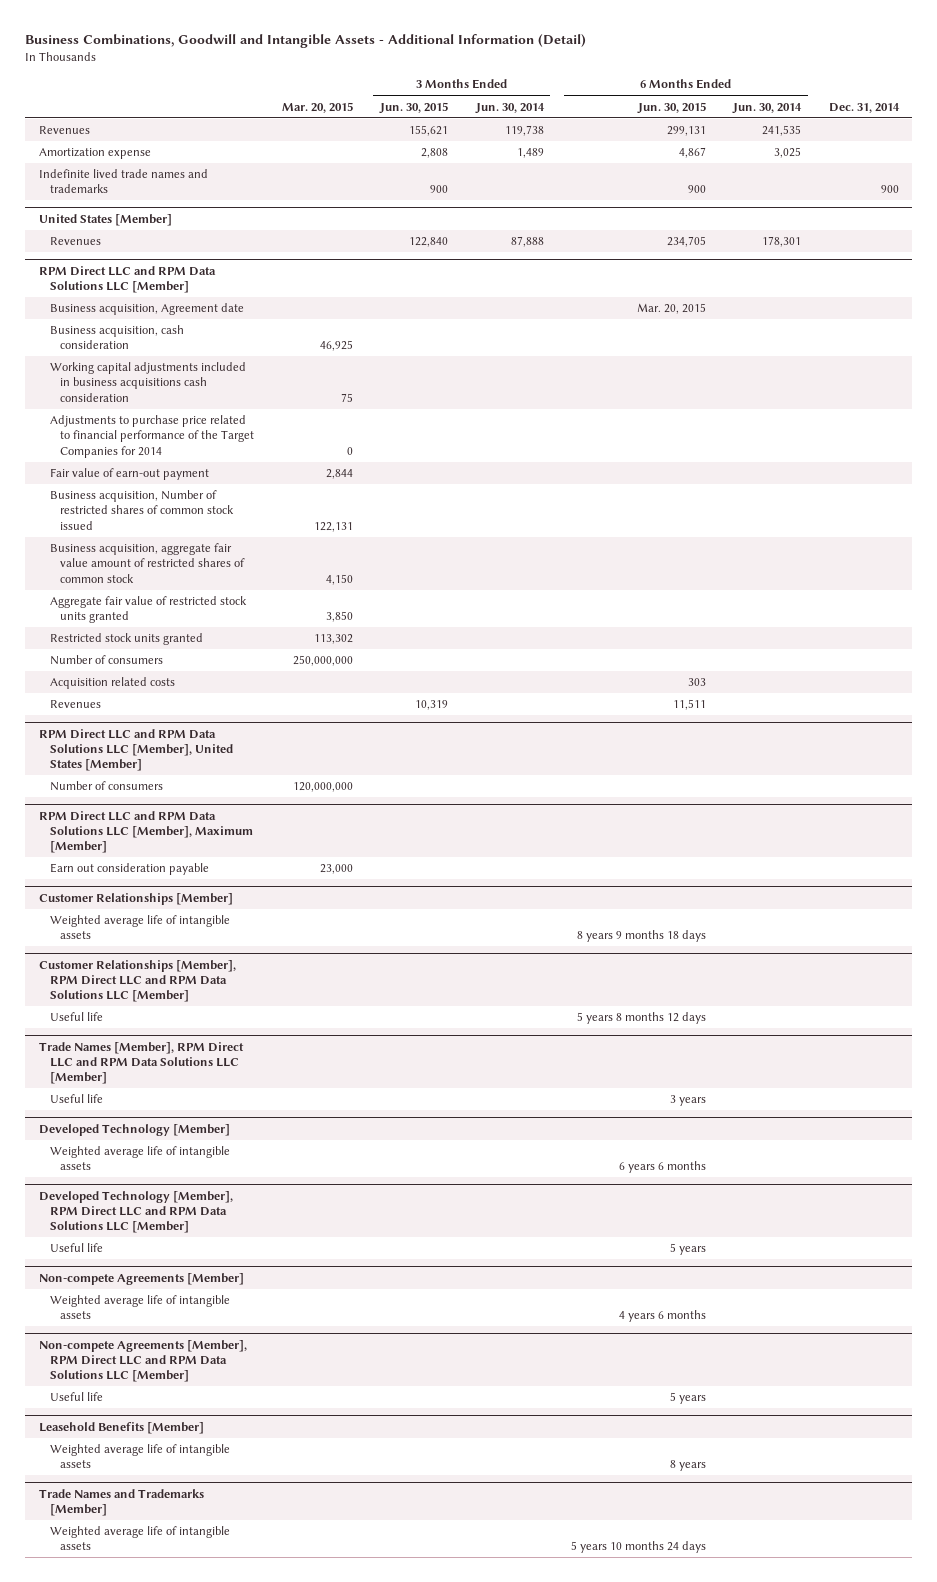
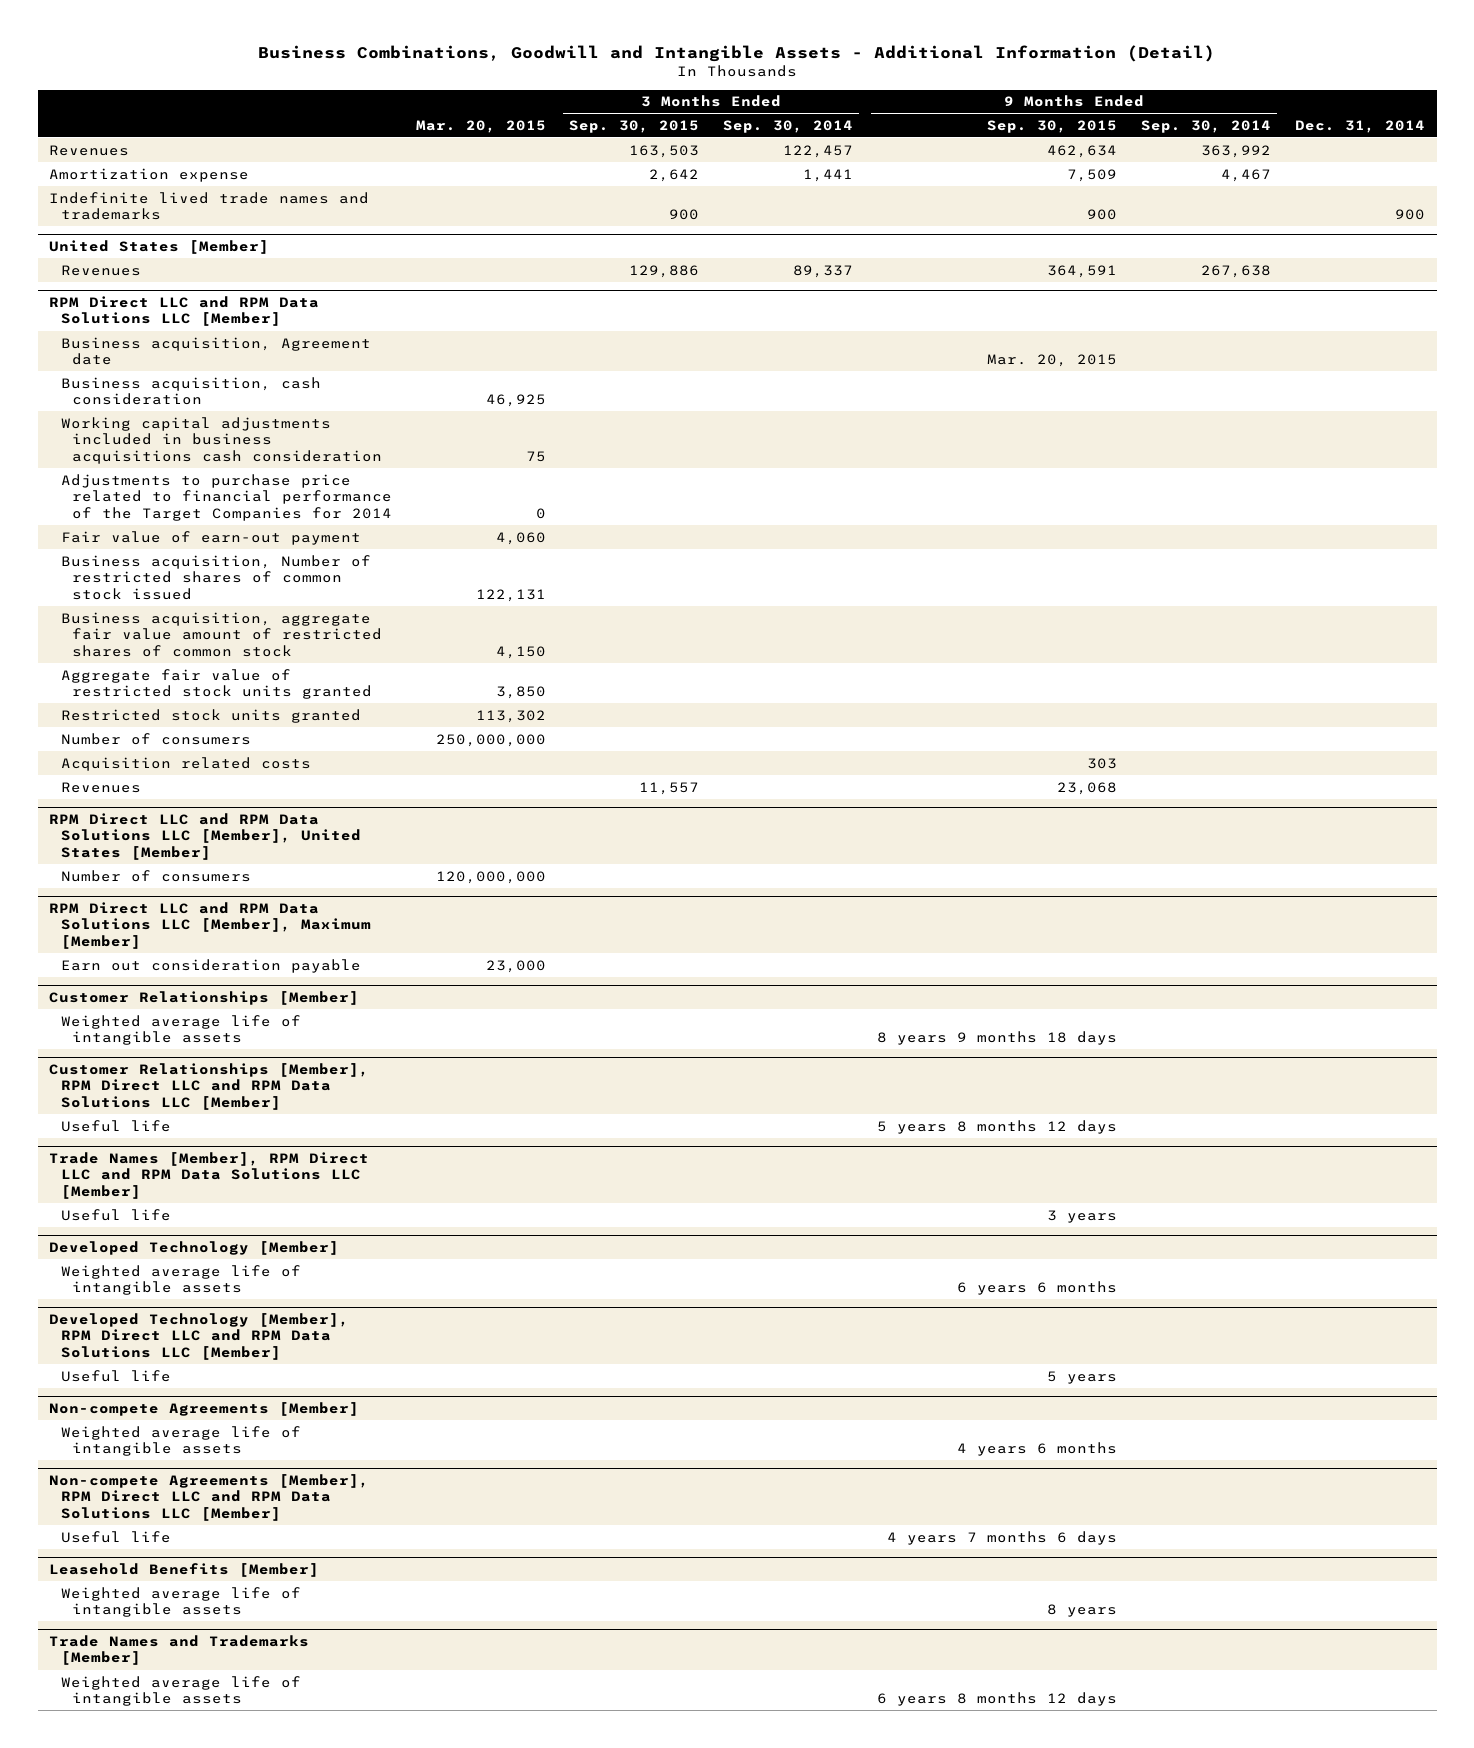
- | Mar. 20, 2015 | 3 Months Ended Jun. 30, 2015 | 3 Months Ended Jun. 30, 2014 | 6 Months Ended Jun. 30, 2015 | 6 Months Ended Jun. 30, 2014 | Dec. 31, 2014
+ | Mar. 20, 2015 | 3 Months Ended Sep. 30, 2015 | 3 Months Ended Sep. 30, 2014 | 9 Months Ended Sep. 30, 2015 | 9 Months Ended Sep. 30, 2014 | Dec. 31, 2014
@ RPM Direct LLC and RPM Data Solutions LLC [Member]
- Fair value of earn-out payment | 2,844 | | | | |
+ Fair value of earn-out payment | 4,060 | | | | |

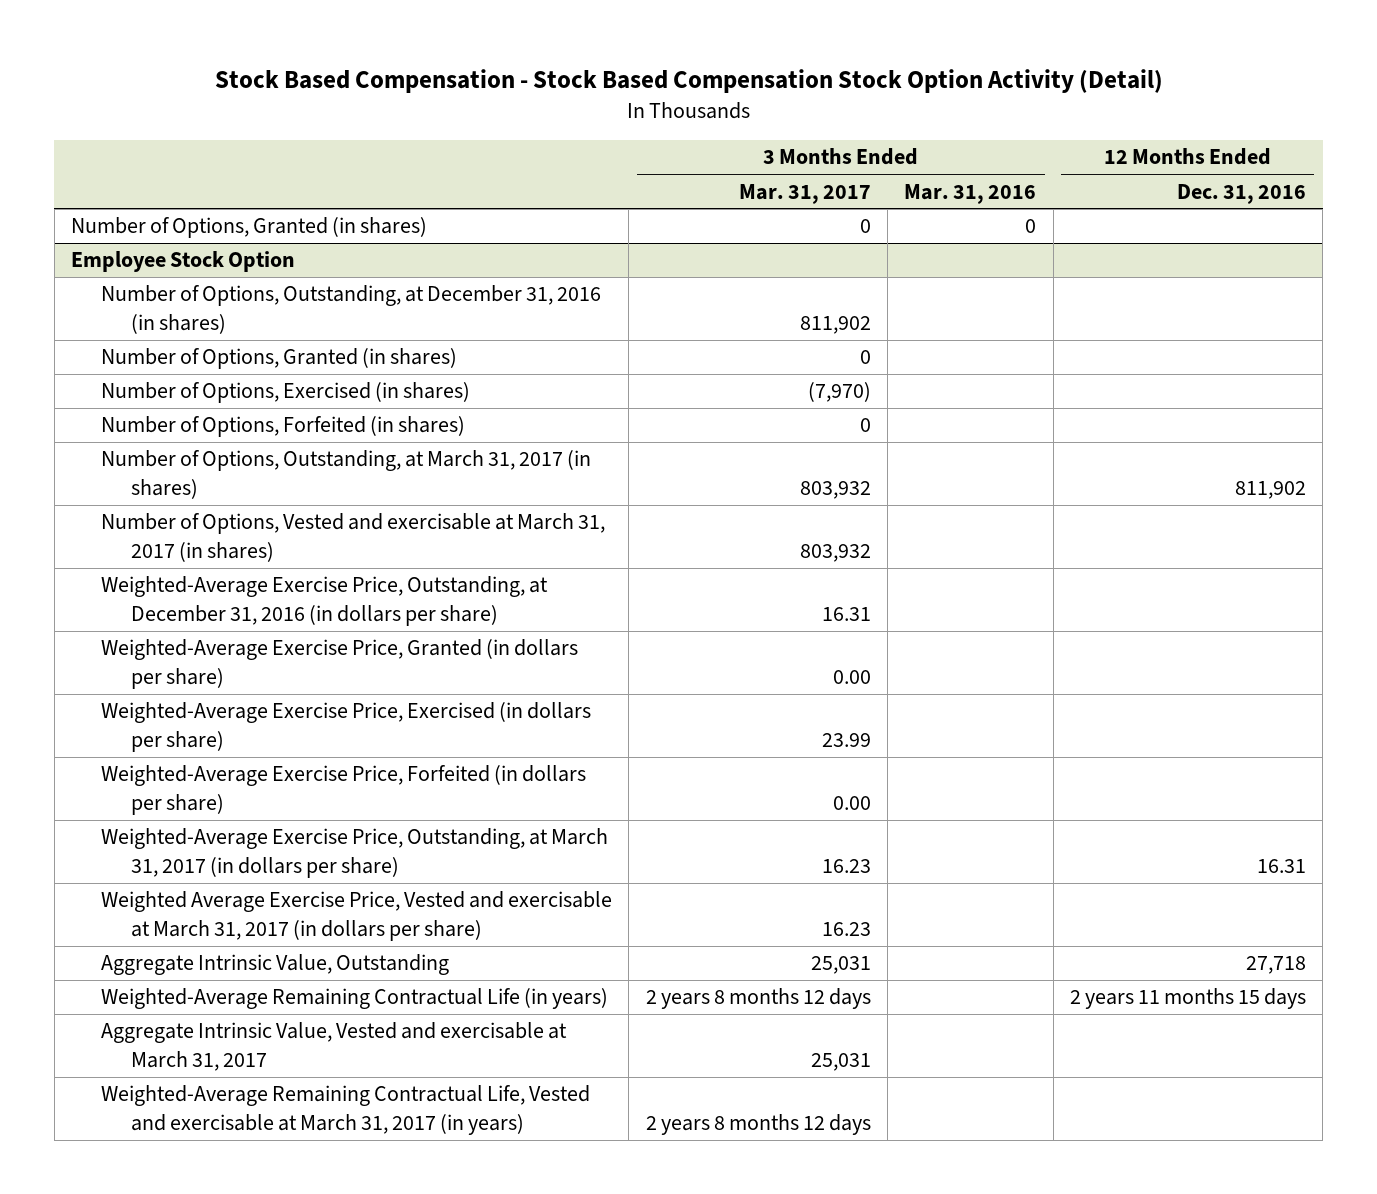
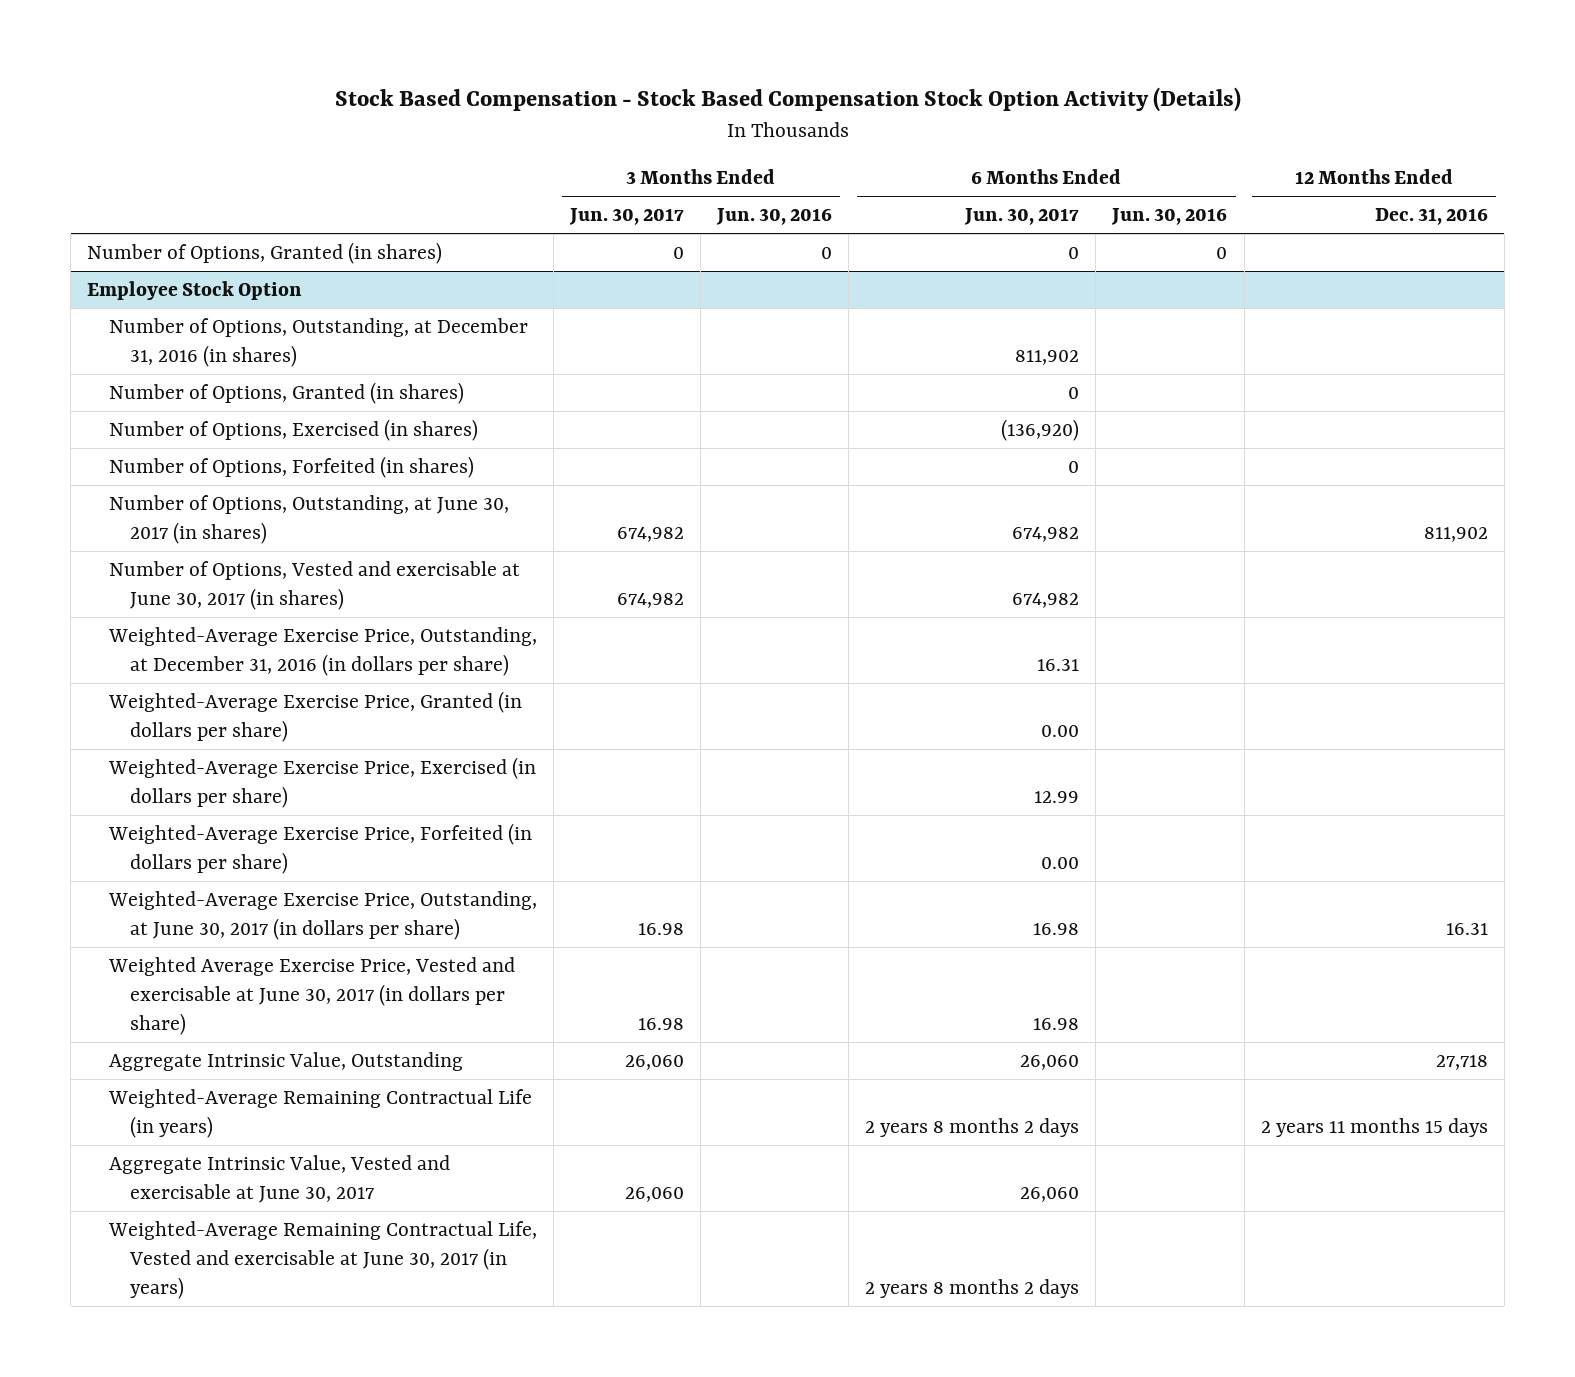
- Stock Based Compensation - Stock Based Compensation Stock Option Activity (Detail)
+ Stock Based Compensation - Stock Based Compensation Stock Option Activity (Details)
- | 3 Months Ended Mar. 31, 2017 | 3 Months Ended Mar. 31, 2016 | 12 Months Ended Dec. 31, 2016
+ | 3 Months Ended Jun. 30, 2017 | 3 Months Ended Jun. 30, 2016 | 6 Months Ended Jun. 30, 2017 | 6 Months Ended Jun. 30, 2016 | 12 Months Ended Dec. 31, 2016
@ Employee Stock Option
- Number of Options, Outstanding, at March 31, 2017 (in shares) | 803,932 | | 811,902
- Number of Options, Vested and exercisable at March 31, 2017 (in shares) | 803,932 | |
+ Number of Options, Outstanding, at June 30, 2017 (in shares) | 674,982 | | 674,982 | | 811,902
+ Number of Options, Vested and exercisable at June 30, 2017 (in shares) | 674,982 | | 674,982 | |
- Weighted-Average Exercise Price, Outstanding, at March 31, 2017 (in dollars per share) | 16.23 | | 16.31
- Weighted Average Exercise Price, Vested and exercisable at March 31, 2017 (in dollars per share) | 16.23 | |
+ Weighted-Average Exercise Price, Outstanding, at June 30, 2017 (in dollars per share) | 16.98 | | 16.98 | | 16.31
+ Weighted Average Exercise Price, Vested and exercisable at June 30, 2017 (in dollars per share) | 16.98 | | 16.98 | |
- Aggregate Intrinsic Value, Vested and exercisable at March 31, 2017 | 25,031 | |
- Weighted-Average Remaining Contractual Life, Vested and exercisable at March 31, 2017 (in years) | 2 years 8 months 12 days | |
+ Aggregate Intrinsic Value, Vested and exercisable at June 30, 2017 | 26,060 | | 26,060 | |
+ Weighted-Average Remaining Contractual Life, Vested and exercisable at June 30, 2017 (in years) | | | 2 years 8 months 2 days | |

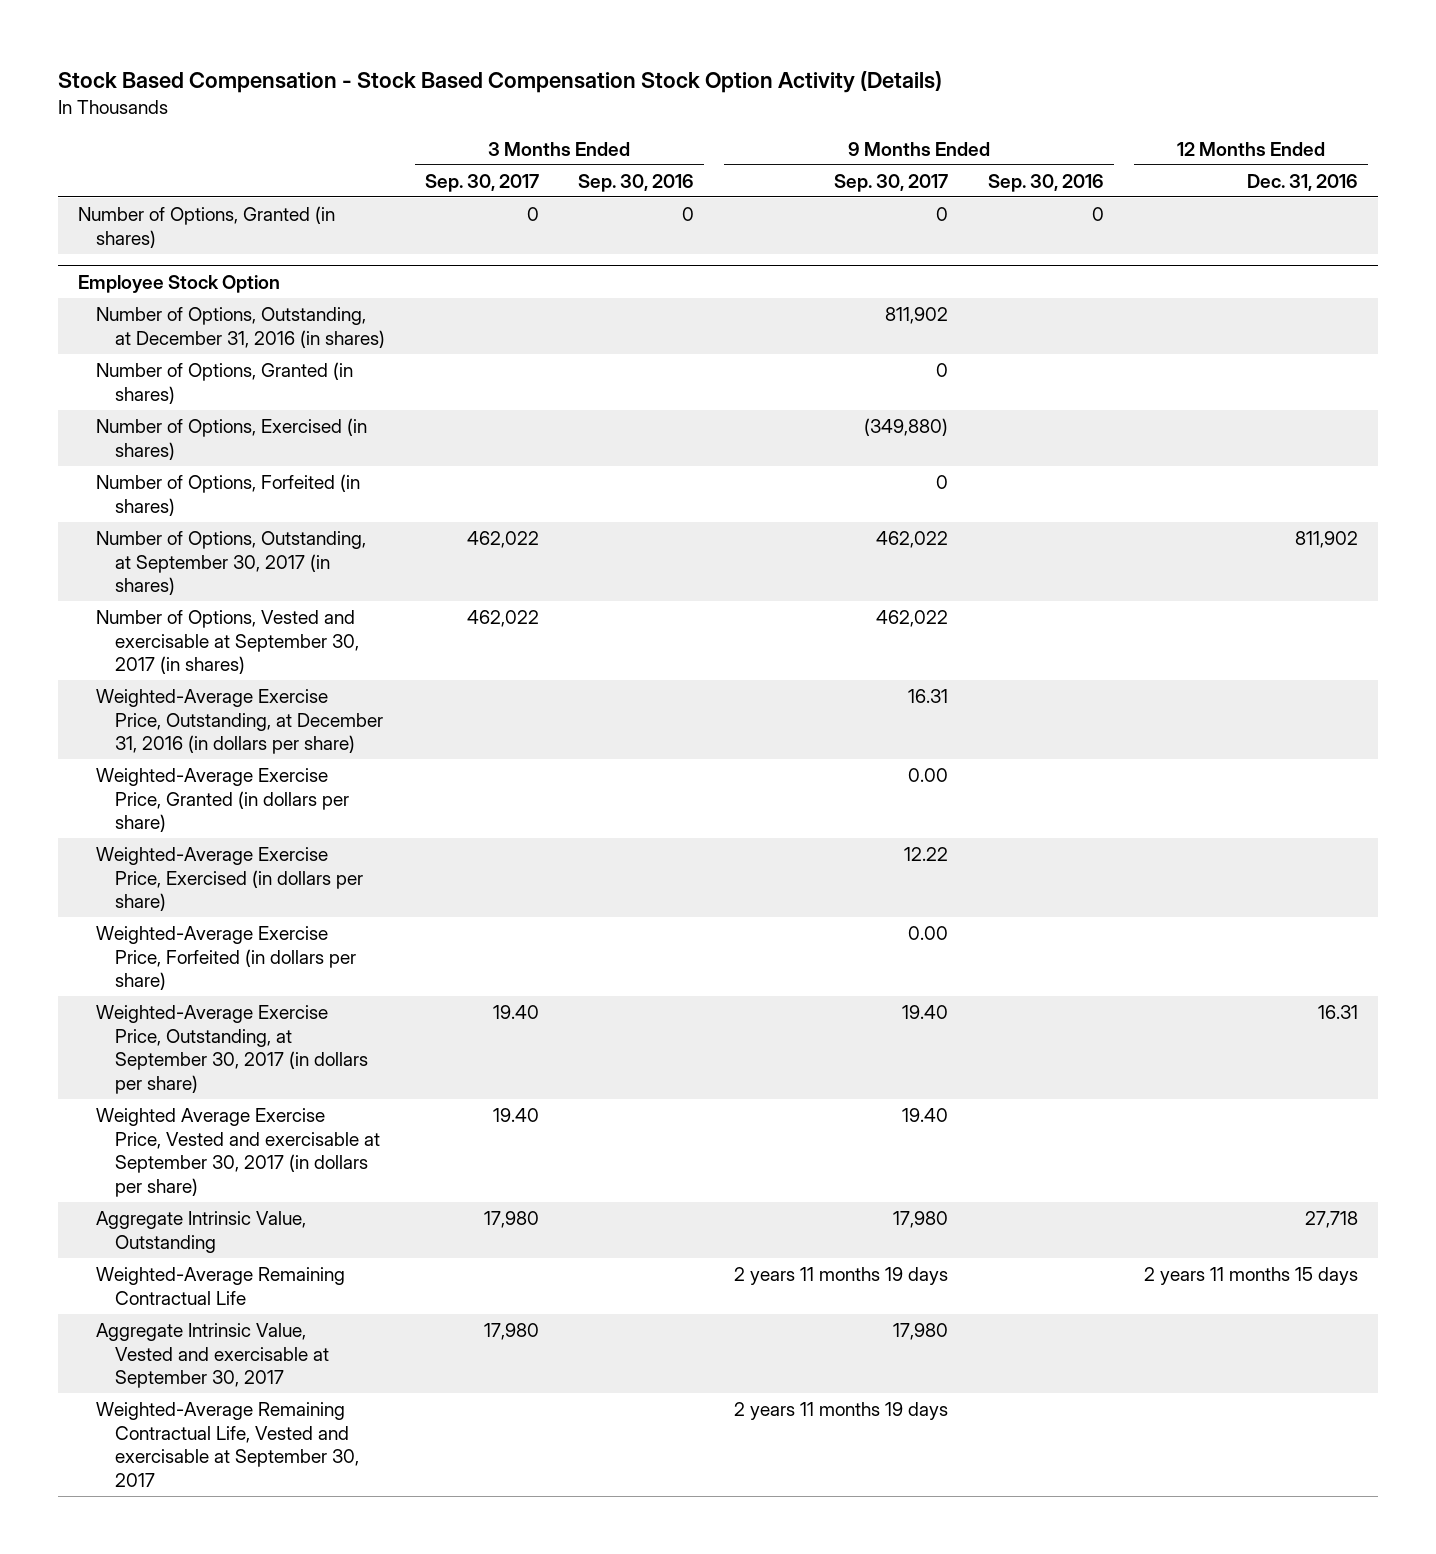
- | 3 Months Ended Jun. 30, 2017 | 3 Months Ended Jun. 30, 2016 | 6 Months Ended Jun. 30, 2017 | 6 Months Ended Jun. 30, 2016 | 12 Months Ended Dec. 31, 2016
+ | 3 Months Ended Sep. 30, 2017 | 3 Months Ended Sep. 30, 2016 | 9 Months Ended Sep. 30, 2017 | 9 Months Ended Sep. 30, 2016 | 12 Months Ended Dec. 31, 2016
@ Employee Stock Option
- Number of Options, Outstanding, at June 30, 2017 (in shares) | 674,982 | | 674,982 | | 811,902
- Number of Options, Vested and exercisable at June 30, 2017 (in shares) | 674,982 | | 674,982 | |
+ Number of Options, Outstanding, at September 30, 2017 (in shares) | 462,022 | | 462,022 | | 811,902
+ Number of Options, Vested and exercisable at September 30, 2017 (in shares) | 462,022 | | 462,022 | |
- Weighted-Average Exercise Price, Outstanding, at June 30, 2017 (in dollars per share) | 16.98 | | 16.98 | | 16.31
- Weighted Average Exercise Price, Vested and exercisable at June 30, 2017 (in dollars per share) | 16.98 | | 16.98 | |
+ Weighted-Average Exercise Price, Outstanding, at September 30, 2017 (in dollars per share) | 19.40 | | 19.40 | | 16.31
+ Weighted Average Exercise Price, Vested and exercisable at September 30, 2017 (in dollars per share) | 19.40 | | 19.40 | |
- Weighted-Average Remaining Contractual Life (in years) | | | 2 years 8 months 2 days | | 2 years 11 months 15 days
- Aggregate Intrinsic Value, Vested and exercisable at June 30, 2017 | 26,060 | | 26,060 | |
- Weighted-Average Remaining Contractual Life, Vested and exercisable at June 30, 2017 (in years) | | | 2 years 8 months 2 days | |
+ Weighted-Average Remaining Contractual Life | | | 2 years 11 months 19 days | | 2 years 11 months 15 days
+ Aggregate Intrinsic Value, Vested and exercisable at September 30, 2017 | 17,980 | | 17,980 | |
+ Weighted-Average Remaining Contractual Life, Vested and exercisable at September 30, 2017 | | | 2 years 11 months 19 days | |

